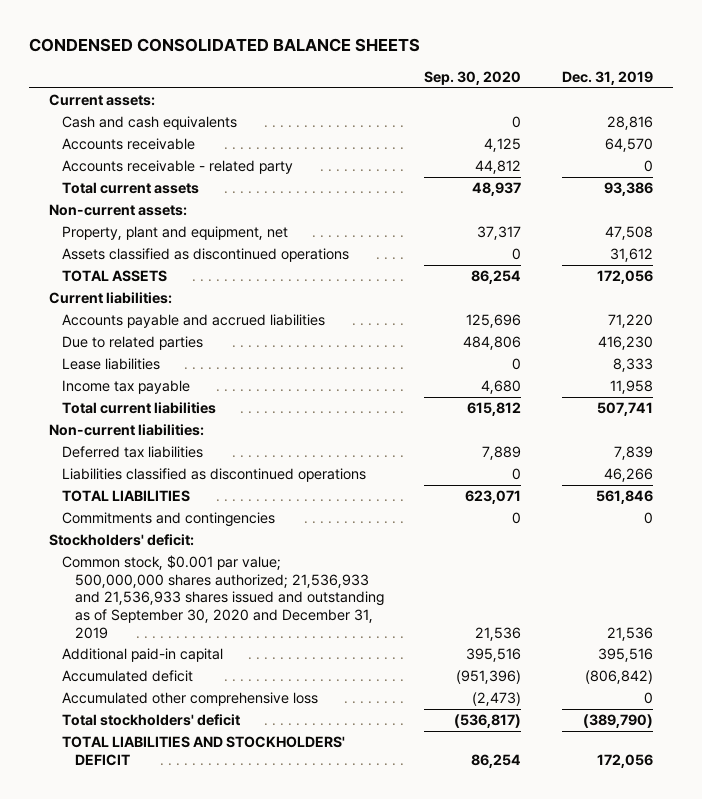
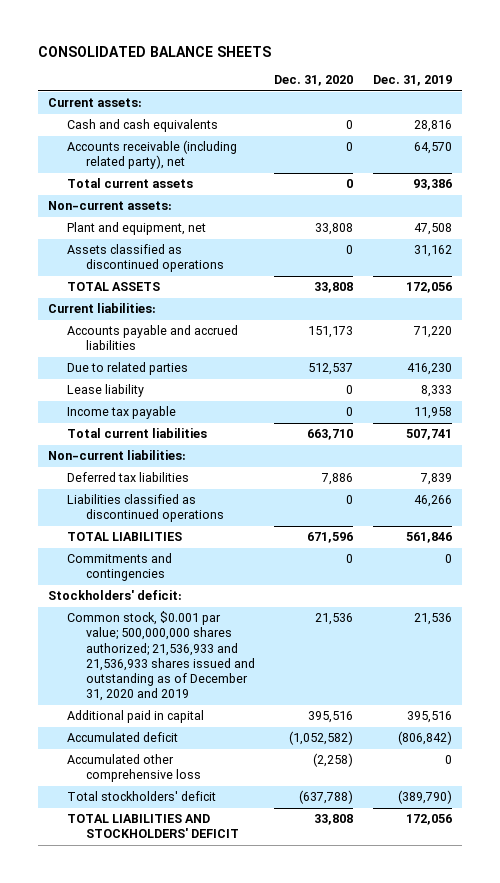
- CONDENSED CONSOLIDATED BALANCE SHEETS
+ CONSOLIDATED BALANCE SHEETS
- | Sep. 30, 2020 | Dec. 31, 2019
+ | Dec. 31, 2020 | Dec. 31, 2019
- Accounts receivable | 4,125 | 64,570
- Accounts receivable - related party | 44,812 | 0
+ Accounts receivable (including related party), net | 0 | 64,570
- Property, plant and equipment, net | 37,317 | 47,508
- Assets classified as discontinued operations | 0 | 31,612
+ Plant and equipment, net | 33,808 | 47,508
+ Assets classified as discontinued operations | 0 | 31,162
- Lease liabilities | 0 | 8,333
+ Lease liability | 0 | 8,333
- Common stock, $0.001 par value; 500,000,000 shares authorized; 21,536,933 and 21,536,933 shares issued and outstanding as of September 30, 2020 and December 31, 2019 | 21,536 | 21,536
- Additional paid-in capital | 395,516 | 395,516
+ Common stock, $0.001 par value; 500,000,000 shares authorized; 21,536,933 and 21,536,933 shares issued and outstanding as of December 31, 2020 and 2019 | 21,536 | 21,536
+ Additional paid in capital | 395,516 | 395,516

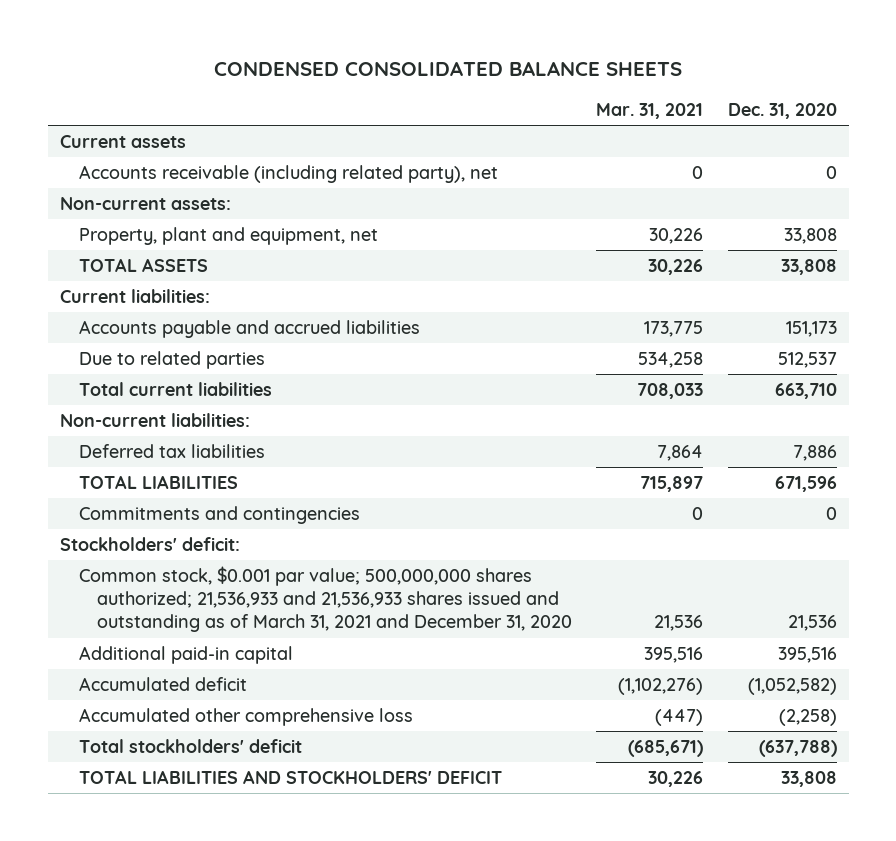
- CONSOLIDATED BALANCE SHEETS
+ CONDENSED CONSOLIDATED BALANCE SHEETS
- | Dec. 31, 2020 | Dec. 31, 2019
+ | Mar. 31, 2021 | Dec. 31, 2020
- Current assets:
- Cash and cash equivalents | 0 | 28,816
+ Current assets
- Total current assets | 0 | 93,386
- Plant and equipment, net | 33,808 | 47,508
- Assets classified as discontinued operations | 0 | 31,162
+ Property, plant and equipment, net | 30,226 | 33,808
- Lease liability | 0 | 8,333
- Income tax payable | 0 | 11,958
- Liabilities classified as discontinued operations | 0 | 46,266
- Common stock, $0.001 par value; 500,000,000 shares authorized; 21,536,933 and 21,536,933 shares issued and outstanding as of December 31, 2020 and 2019 | 21,536 | 21,536
- Additional paid in capital | 395,516 | 395,516
+ Common stock, $0.001 par value; 500,000,000 shares authorized; 21,536,933 and 21,536,933 shares issued and outstanding as of March 31, 2021 and December 31, 2020 | 21,536 | 21,536
+ Additional paid-in capital | 395,516 | 395,516

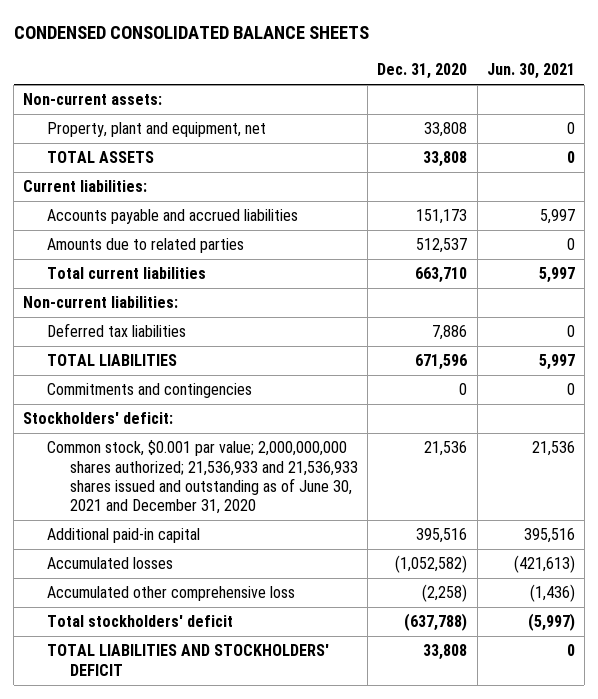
- | Mar. 31, 2021 | Dec. 31, 2020
+ | Dec. 31, 2020 | Jun. 30, 2021
- Current assets
- Accounts receivable (including related party), net | 0 | 0
- Due to related parties | 534,258 | 512,537
+ Amounts due to related parties | 512,537 | 0
- Common stock, $0.001 par value; 500,000,000 shares authorized; 21,536,933 and 21,536,933 shares issued and outstanding as of March 31, 2021 and December 31, 2020 | 21,536 | 21,536
+ Common stock, $0.001 par value; 2,000,000,000 shares authorized; 21,536,933 and 21,536,933 shares issued and outstanding as of June 30, 2021 and December 31, 2020 | 21,536 | 21,536
- Accumulated deficit | (1,102,276) | (1,052,582)
+ Accumulated losses | (1,052,582) | (421,613)

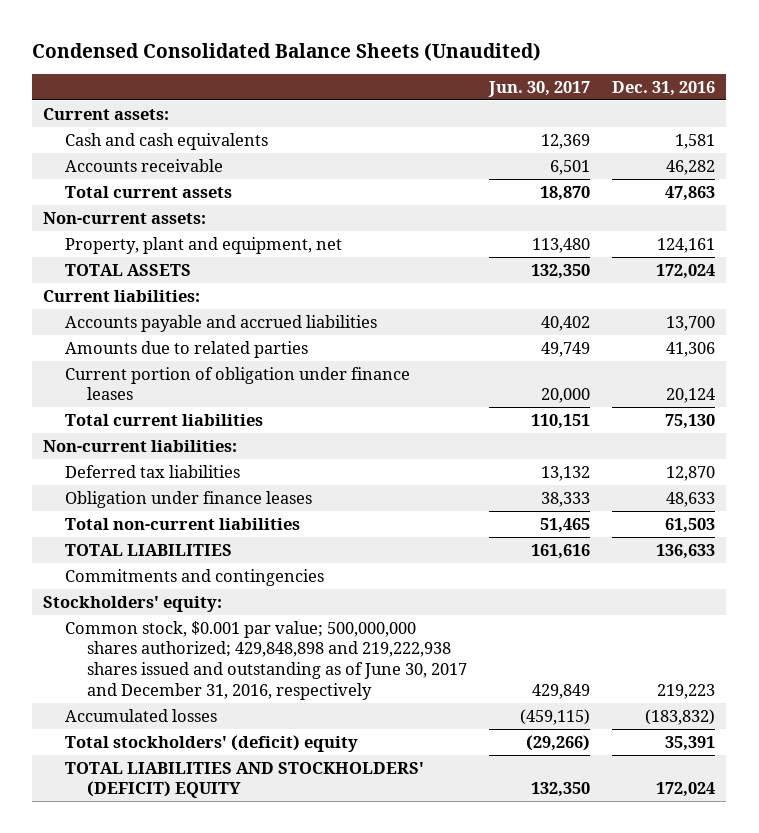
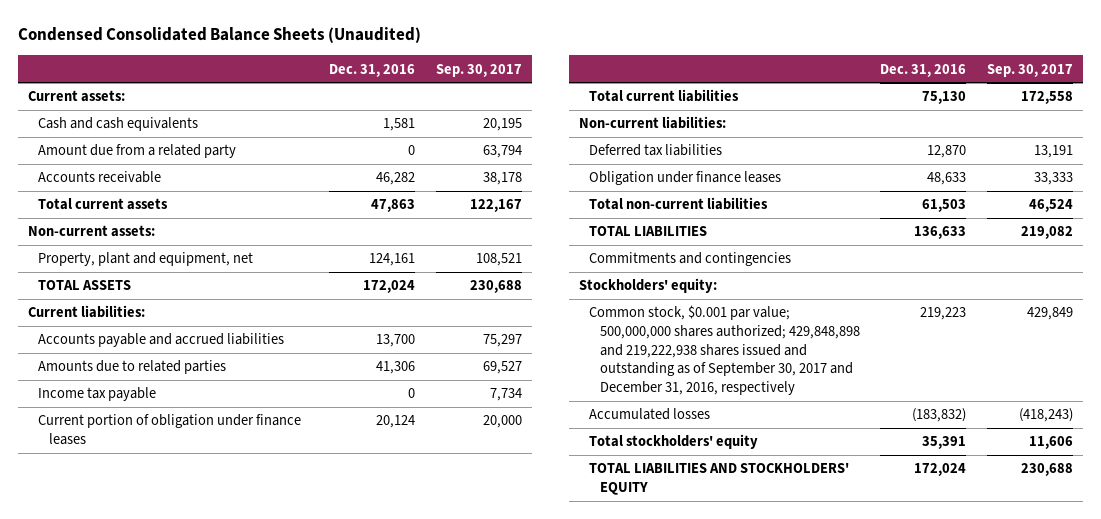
- | Jun. 30, 2017 | Dec. 31, 2016
+ | Dec. 31, 2016 | Sep. 30, 2017
+ Amount due from a related party | 0 | 63,794
+ Income tax payable | 0 | 7,734
- Common stock, $0.001 par value; 500,000,000 shares authorized; 429,848,898 and 219,222,938 shares issued and outstanding as of June 30, 2017 and December 31, 2016, respectively | 429,849 | 219,223
+ Common stock, $0.001 par value; 500,000,000 shares authorized; 429,848,898 and 219,222,938 shares issued and outstanding as of September 30, 2017 and December 31, 2016, respectively | 219,223 | 429,849
- Total stockholders' (deficit) equity | (29,266) | 35,391
- TOTAL LIABILITIES AND STOCKHOLDERS' (DEFICIT) EQUITY | 132,350 | 172,024
+ Total stockholders' equity | 35,391 | 11,606
+ TOTAL LIABILITIES AND STOCKHOLDERS' EQUITY | 172,024 | 230,688

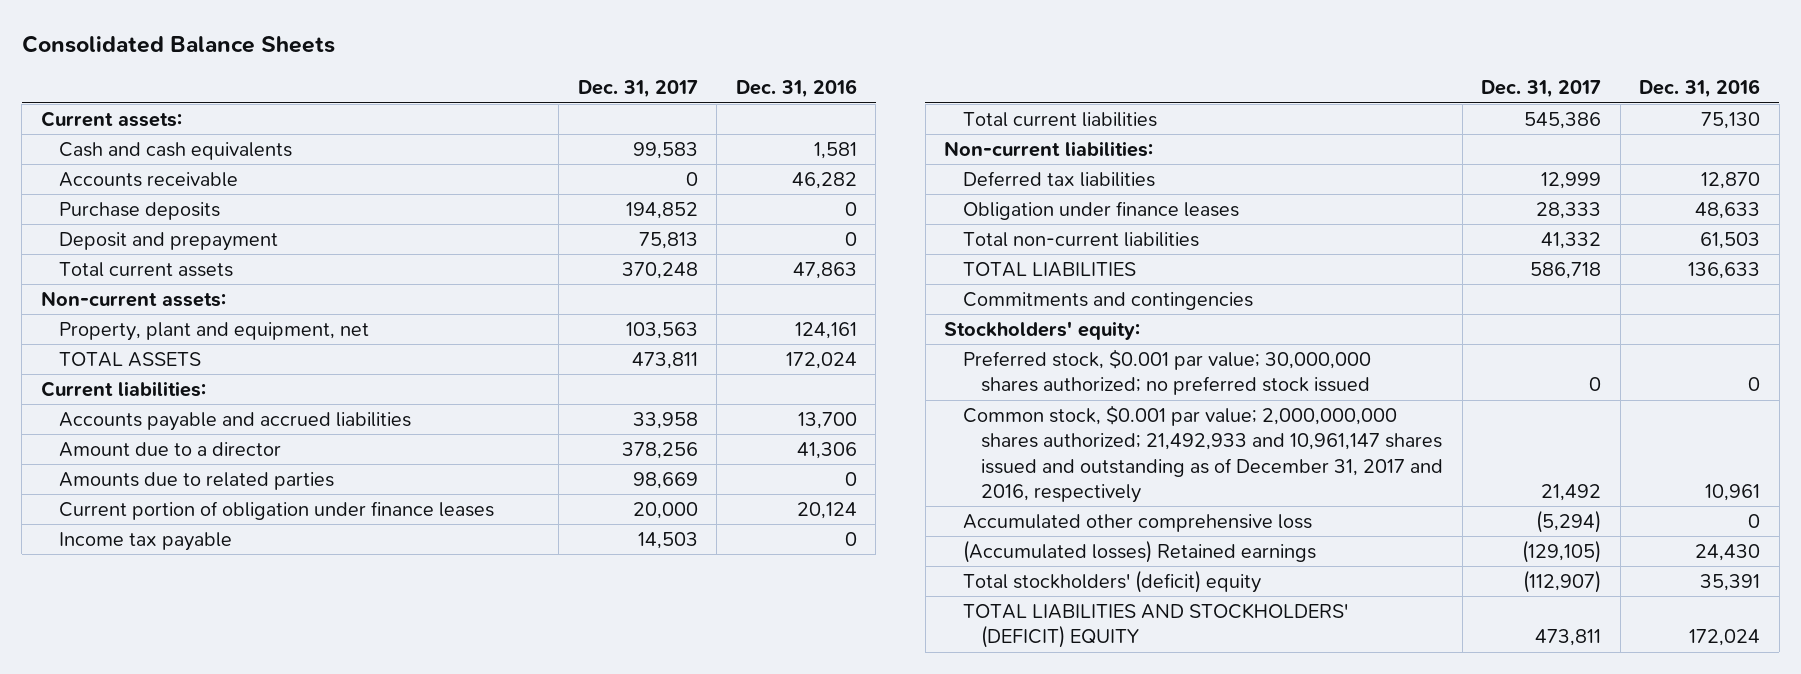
- Condensed Consolidated Balance Sheets (Unaudited)
+ Consolidated Balance Sheets
- | Dec. 31, 2016 | Sep. 30, 2017
+ | Dec. 31, 2017 | Dec. 31, 2016
- Amount due from a related party | 0 | 63,794
+ Purchase deposits | 194,852 | 0
+ Deposit and prepayment | 75,813 | 0
- Amounts due to related parties | 41,306 | 69,527
+ Amount due to a director | 378,256 | 41,306
+ Amounts due to related parties | 98,669 | 0
moved down: Income tax payable | 14,503 | 0
- Common stock, $0.001 par value; 500,000,000 shares authorized; 429,848,898 and 219,222,938 shares issued and outstanding as of September 30, 2017 and December 31, 2016, respectively | 219,223 | 429,849
- Accumulated losses | (183,832) | (418,243)
- Total stockholders' equity | 35,391 | 11,606
- TOTAL LIABILITIES AND STOCKHOLDERS' EQUITY | 172,024 | 230,688
+ Preferred stock, $0.001 par value; 30,000,000 shares authorized; no preferred stock issued | 0 | 0
+ Common stock, $0.001 par value; 2,000,000,000 shares authorized; 21,492,933 and 10,961,147 shares issued and outstanding as of December 31, 2017 and 2016, respectively | 21,492 | 10,961
+ Accumulated other comprehensive loss | (5,294) | 0
+ (Accumulated losses) Retained earnings | (129,105) | 24,430
+ Total stockholders' (deficit) equity | (112,907) | 35,391
+ TOTAL LIABILITIES AND STOCKHOLDERS' (DEFICIT) EQUITY | 473,811 | 172,024

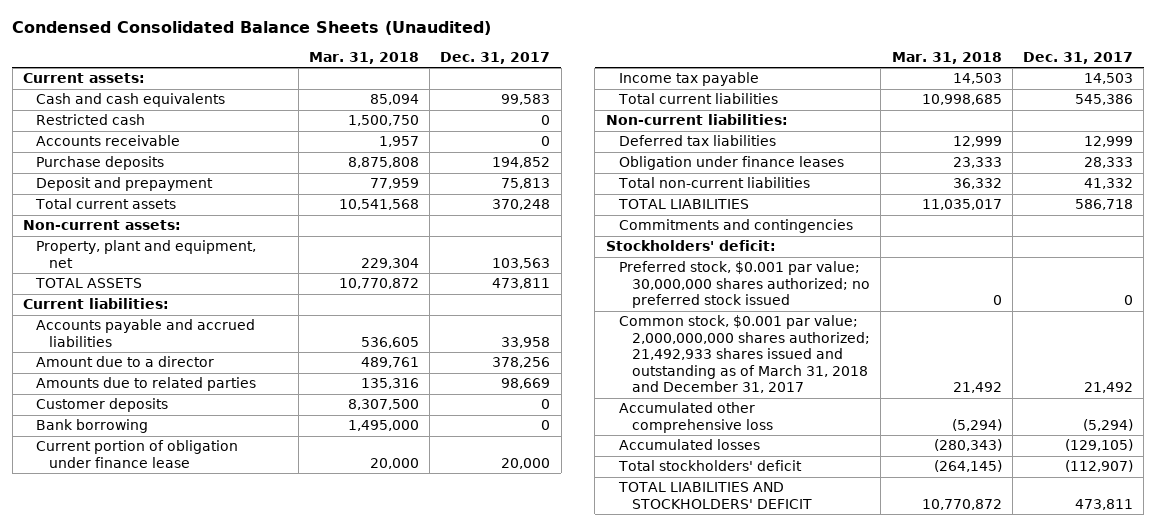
- Consolidated Balance Sheets
+ Condensed Consolidated Balance Sheets (Unaudited)
- | Dec. 31, 2017 | Dec. 31, 2016
+ | Mar. 31, 2018 | Dec. 31, 2017
+ Restricted cash | 1,500,750 | 0
- Current portion of obligation under finance leases | 20,000 | 20,124
+ Customer deposits | 8,307,500 | 0
+ Bank borrowing | 1,495,000 | 0
+ Current portion of obligation under finance lease | 20,000 | 20,000
- Stockholders' equity:
+ Stockholders' deficit:
- Common stock, $0.001 par value; 2,000,000,000 shares authorized; 21,492,933 and 10,961,147 shares issued and outstanding as of December 31, 2017 and 2016, respectively | 21,492 | 10,961
+ Common stock, $0.001 par value; 2,000,000,000 shares authorized; 21,492,933 shares issued and outstanding as of March 31, 2018 and December 31, 2017 | 21,492 | 21,492
- (Accumulated losses) Retained earnings | (129,105) | 24,430
- Total stockholders' (deficit) equity | (112,907) | 35,391
- TOTAL LIABILITIES AND STOCKHOLDERS' (DEFICIT) EQUITY | 473,811 | 172,024
+ Accumulated losses | (280,343) | (129,105)
+ Total stockholders' deficit | (264,145) | (112,907)
+ TOTAL LIABILITIES AND STOCKHOLDERS' DEFICIT | 10,770,872 | 473,811

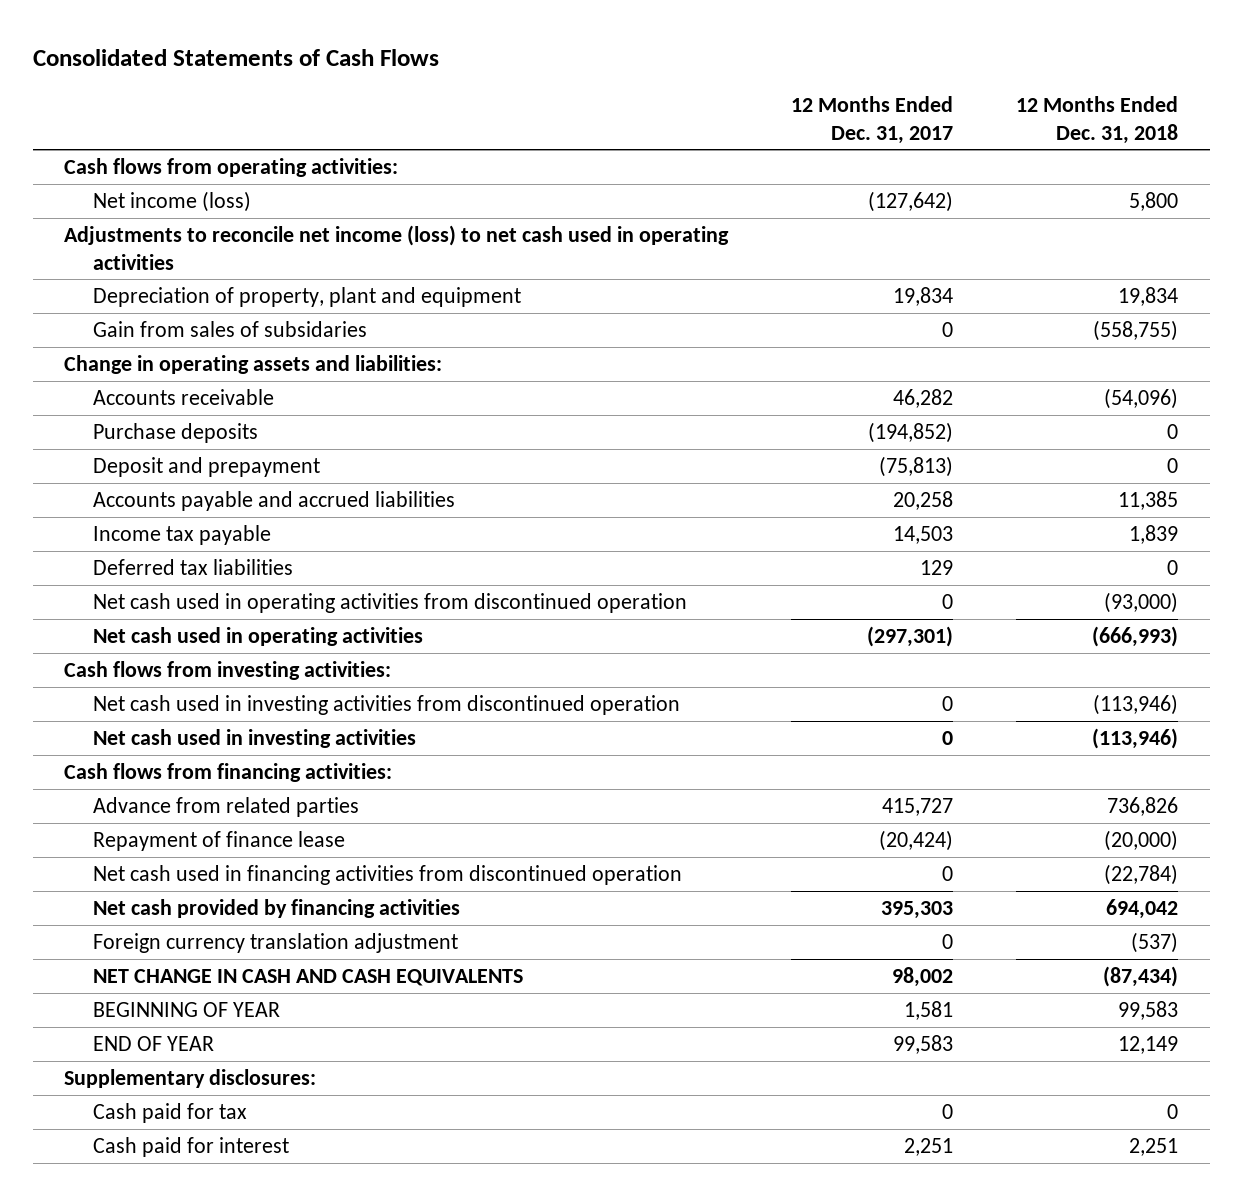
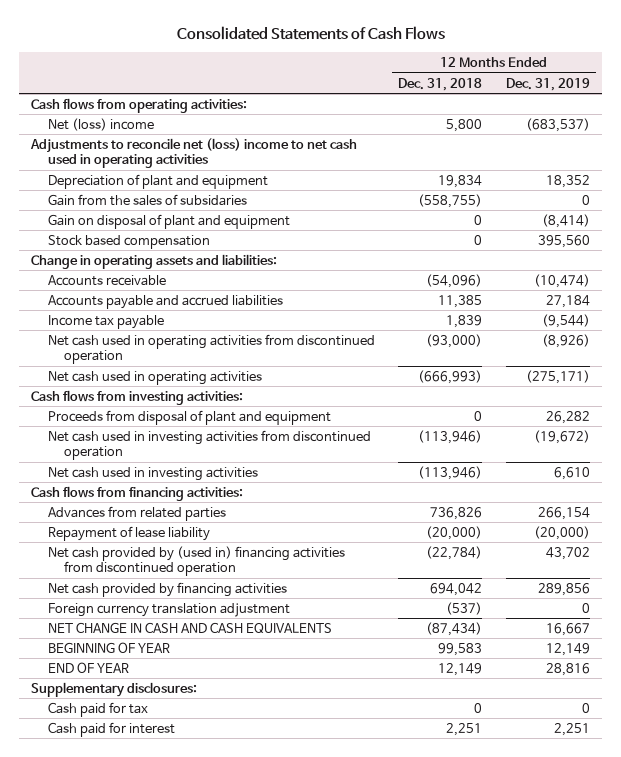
- | 12 Months Ended Dec. 31, 2017 | 12 Months Ended Dec. 31, 2018
+ | 12 Months Ended Dec. 31, 2018 | 12 Months Ended Dec. 31, 2019
- Net income (loss) | (127,642) | 5,800
- Adjustments to reconcile net income (loss) to net cash used in operating activities
- Depreciation of property, plant and equipment | 19,834 | 19,834
- Gain from sales of subsidaries | 0 | (558,755)
+ Net (loss) income | 5,800 | (683,537)
+ Adjustments to reconcile net (loss) income to net cash used in operating activities
+ Depreciation of plant and equipment | 19,834 | 18,352
+ Gain from the sales of subsidaries | (558,755) | 0
+ Gain on disposal of plant and equipment | 0 | (8,414)
+ Stock based compensation | 0 | 395,560
- Purchase deposits | (194,852) | 0
- Deposit and prepayment | (75,813) | 0
- Deferred tax liabilities | 129 | 0
+ Proceeds from disposal of plant and equipment | 0 | 26,282
- Advance from related parties | 415,727 | 736,826
- Repayment of finance lease | (20,424) | (20,000)
- Net cash used in financing activities from discontinued operation | 0 | (22,784)
+ Advances from related parties | 736,826 | 266,154
+ Repayment of lease liability | (20,000) | (20,000)
+ Net cash provided by (used in) financing activities from discontinued operation | (22,784) | 43,702

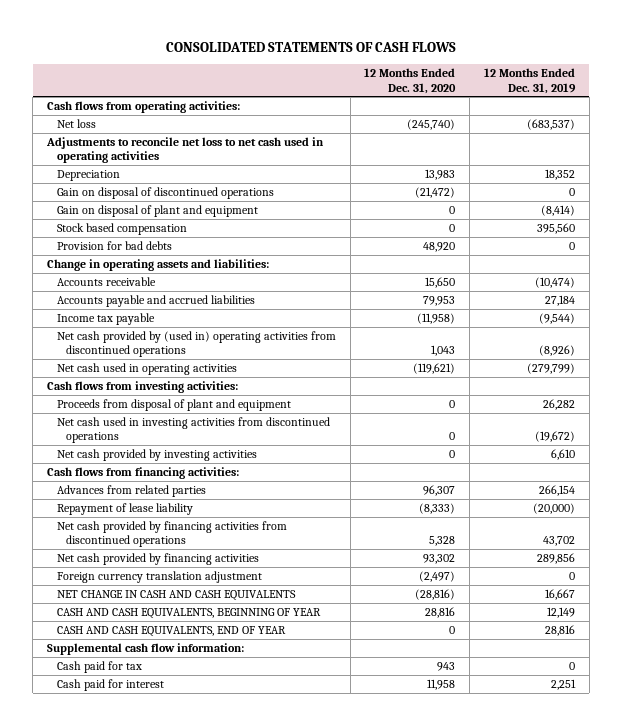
- Consolidated Statements of Cash Flows
+ CONSOLIDATED STATEMENTS OF CASH FLOWS
- | 12 Months Ended Dec. 31, 2018 | 12 Months Ended Dec. 31, 2019
+ | 12 Months Ended Dec. 31, 2020 | 12 Months Ended Dec. 31, 2019
- Net (loss) income | 5,800 | (683,537)
- Adjustments to reconcile net (loss) income to net cash used in operating activities
- Depreciation of plant and equipment | 19,834 | 18,352
- Gain from the sales of subsidaries | (558,755) | 0
+ Net loss | (245,740) | (683,537)
+ Adjustments to reconcile net loss to net cash used in operating activities
+ Depreciation | 13,983 | 18,352
+ Gain on disposal of discontinued operations | (21,472) | 0
+ Provision for bad debts | 48,920 | 0
- Net cash used in operating activities from discontinued operation | (93,000) | (8,926)
- Net cash used in operating activities | (666,993) | (275,171)
+ Net cash provided by (used in) operating activities from discontinued operations | 1,043 | (8,926)
+ Net cash used in operating activities | (119,621) | (279,799)
- Net cash used in investing activities from discontinued operation | (113,946) | (19,672)
- Net cash used in investing activities | (113,946) | 6,610
+ Net cash used in investing activities from discontinued operations | 0 | (19,672)
+ Net cash provided by investing activities | 0 | 6,610
- Net cash provided by (used in) financing activities from discontinued operation | (22,784) | 43,702
+ Net cash provided by financing activities from discontinued operations | 5,328 | 43,702
- BEGINNING OF YEAR | 99,583 | 12,149
- END OF YEAR | 12,149 | 28,816
- Supplementary disclosures:
+ CASH AND CASH EQUIVALENTS, BEGINNING OF YEAR | 28,816 | 12,149
+ CASH AND CASH EQUIVALENTS, END OF YEAR | 0 | 28,816
+ Supplemental cash flow information:

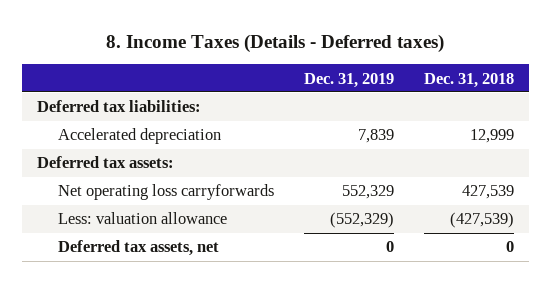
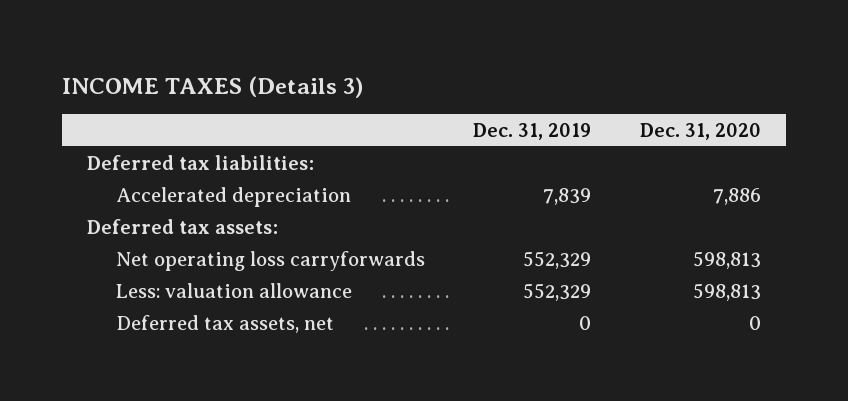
- 8. Income Taxes (Details - Deferred taxes)
+ INCOME TAXES (Details 3)
- | Dec. 31, 2019 | Dec. 31, 2018
+ | Dec. 31, 2019 | Dec. 31, 2020
- Less: valuation allowance | (552,329) | (427,539)
+ Less: valuation allowance | 552,329 | 598,813

